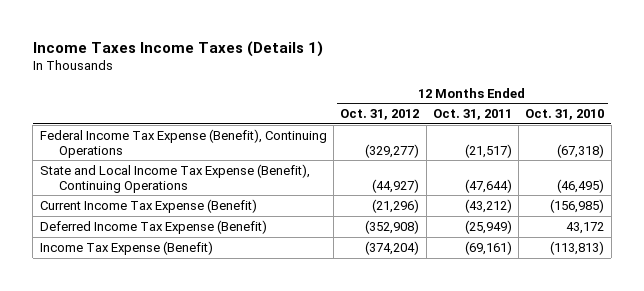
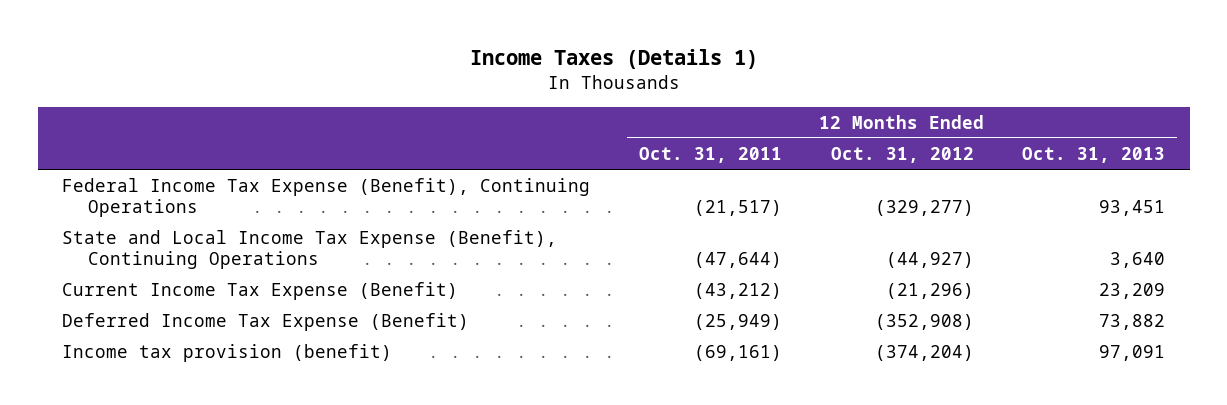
- Income Taxes Income Taxes (Details 1)
+ Income Taxes (Details 1)
- | 12 Months Ended Oct. 31, 2012 | 12 Months Ended Oct. 31, 2011 | 12 Months Ended Oct. 31, 2010
+ | 12 Months Ended Oct. 31, 2011 | 12 Months Ended Oct. 31, 2012 | 12 Months Ended Oct. 31, 2013
- Income Tax Expense (Benefit) | (374,204) | (69,161) | (113,813)
+ Income tax provision (benefit) | (69,161) | (374,204) | 97,091

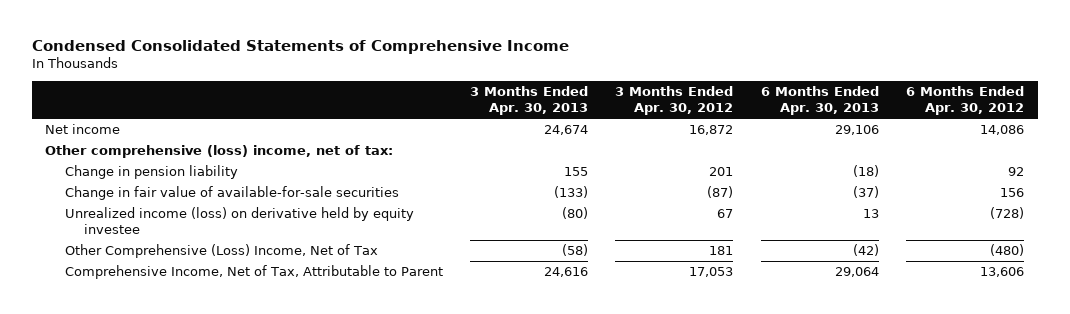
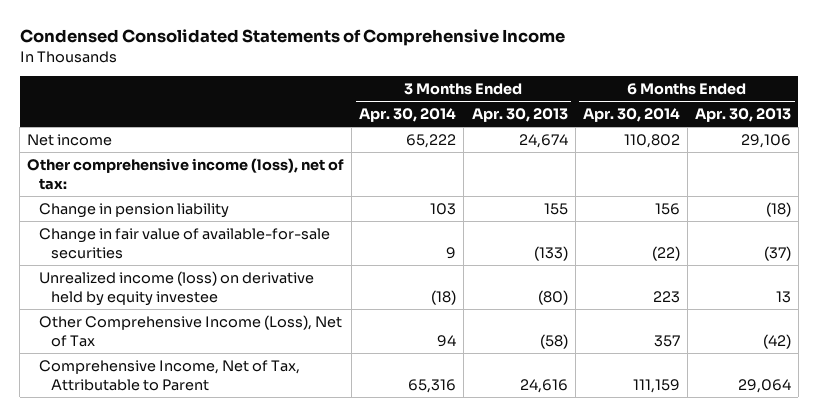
- | 3 Months Ended Apr. 30, 2013 | 3 Months Ended Apr. 30, 2012 | 6 Months Ended Apr. 30, 2013 | 6 Months Ended Apr. 30, 2012
+ | 3 Months Ended Apr. 30, 2014 | 3 Months Ended Apr. 30, 2013 | 6 Months Ended Apr. 30, 2014 | 6 Months Ended Apr. 30, 2013
- Other comprehensive (loss) income, net of tax:
+ Other comprehensive income (loss), net of tax:
- Other Comprehensive (Loss) Income, Net of Tax | (58) | 181 | (42) | (480)
+ Other Comprehensive Income (Loss), Net of Tax | 94 | (58) | 357 | (42)

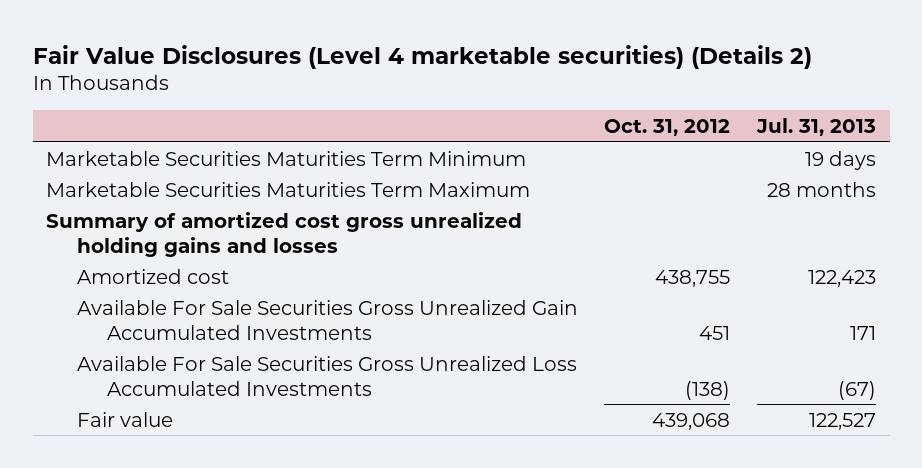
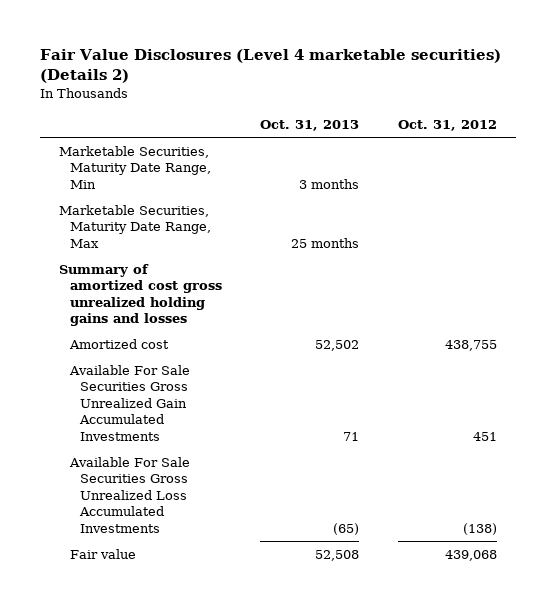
- | Oct. 31, 2012 | Jul. 31, 2013
+ | Oct. 31, 2013 | Oct. 31, 2012
- Marketable Securities Maturities Term Minimum | | 19 days
- Marketable Securities Maturities Term Maximum | | 28 months
+ Marketable Securities, Maturity Date Range, Min | 3 months |
+ Marketable Securities, Maturity Date Range, Max | 25 months |

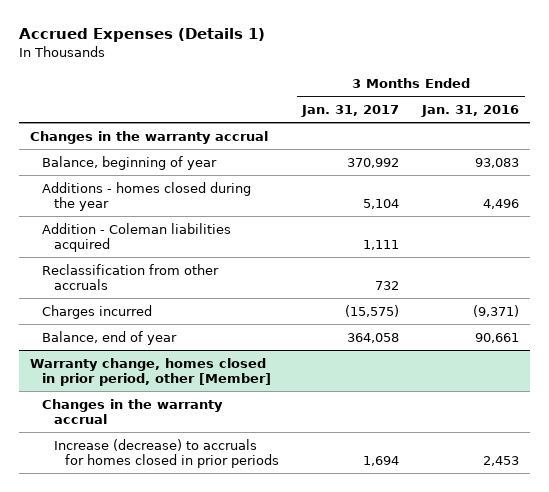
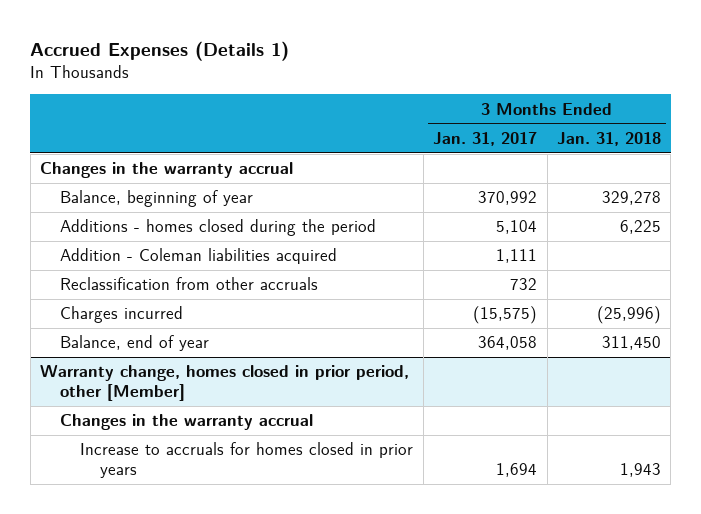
- | 3 Months Ended Jan. 31, 2017 | 3 Months Ended Jan. 31, 2016
+ | 3 Months Ended Jan. 31, 2017 | 3 Months Ended Jan. 31, 2018
- Additions - homes closed during the year | 5,104 | 4,496
+ Additions - homes closed during the period | 5,104 | 6,225
@ Warranty change, homes closed in prior period, other [Member]
- Increase (decrease) to accruals for homes closed in prior periods | 1,694 | 2,453
+ Increase to accruals for homes closed in prior years | 1,694 | 1,943

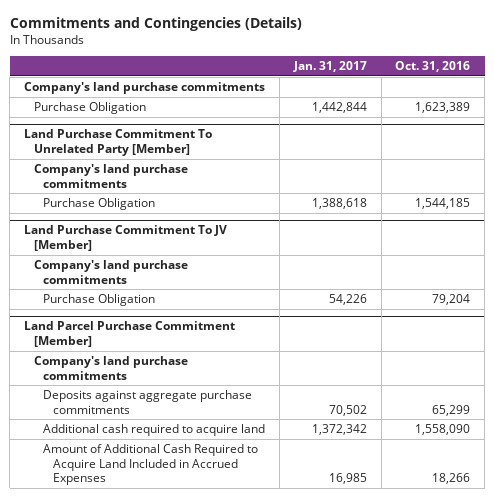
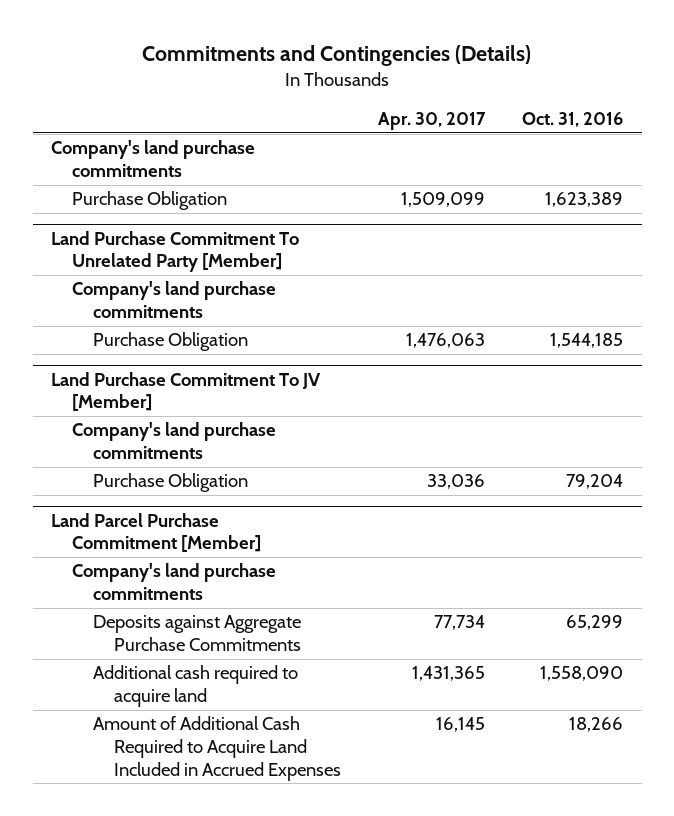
- | Jan. 31, 2017 | Oct. 31, 2016
+ | Apr. 30, 2017 | Oct. 31, 2016
@ Land Parcel Purchase Commitment [Member]
- Deposits against aggregate purchase commitments | 70,502 | 65,299
+ Deposits against Aggregate Purchase Commitments | 77,734 | 65,299

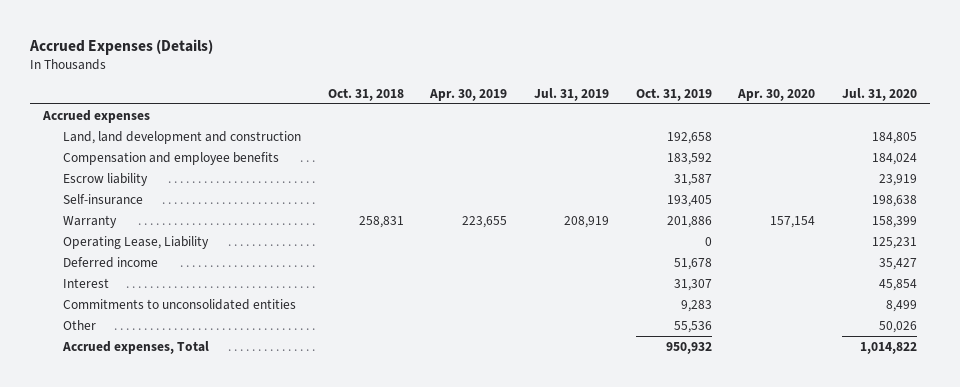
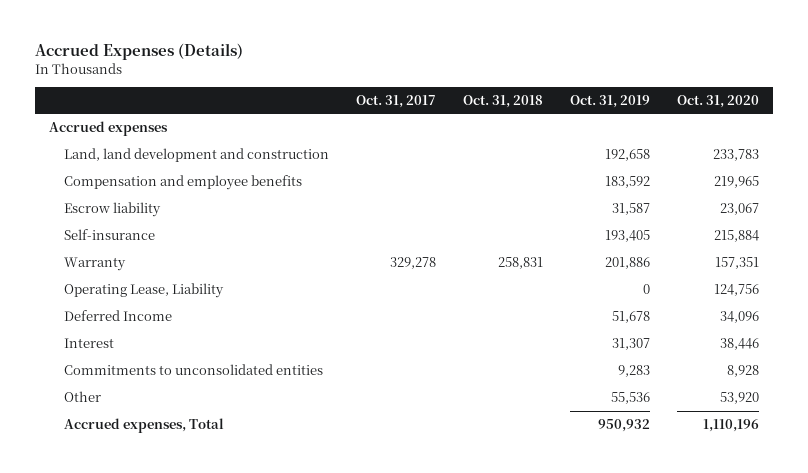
- | Oct. 31, 2018 | Apr. 30, 2019 | Jul. 31, 2019 | Oct. 31, 2019 | Apr. 30, 2020 | Jul. 31, 2020
+ | Oct. 31, 2017 | Oct. 31, 2018 | Oct. 31, 2019 | Oct. 31, 2020
- Deferred income | | | | 51,678 | | 35,427
+ Deferred Income | | | 51,678 | 34,096

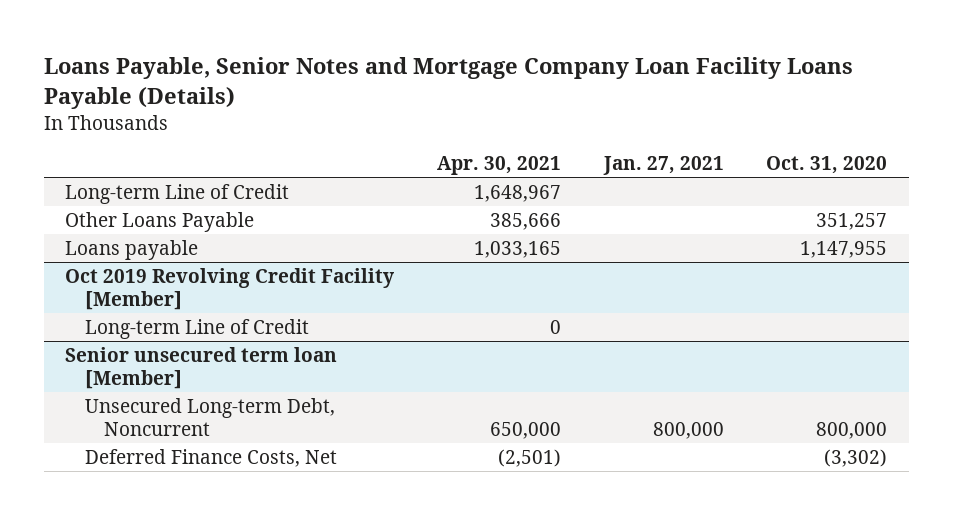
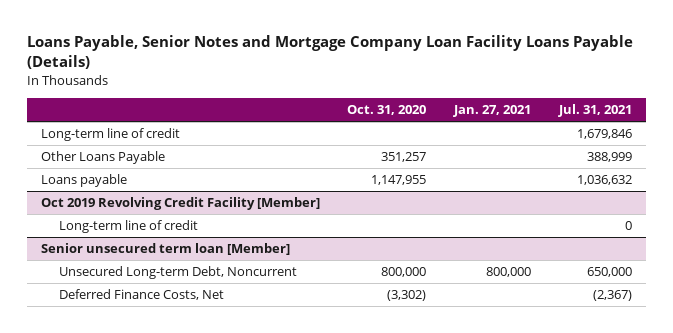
- | Apr. 30, 2021 | Jan. 27, 2021 | Oct. 31, 2020
+ | Oct. 31, 2020 | Jan. 27, 2021 | Jul. 31, 2021
- Long-term Line of Credit | 1,648,967 | |
+ Long-term line of credit | | | 1,679,846
@ Oct 2019 Revolving Credit Facility [Member]
- Long-term Line of Credit | 0 | |
+ Long-term line of credit | | | 0

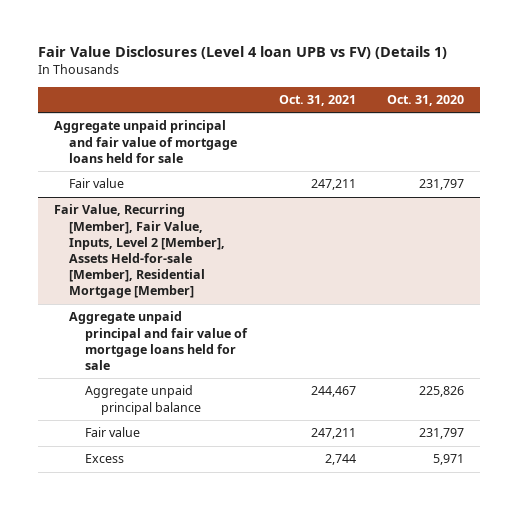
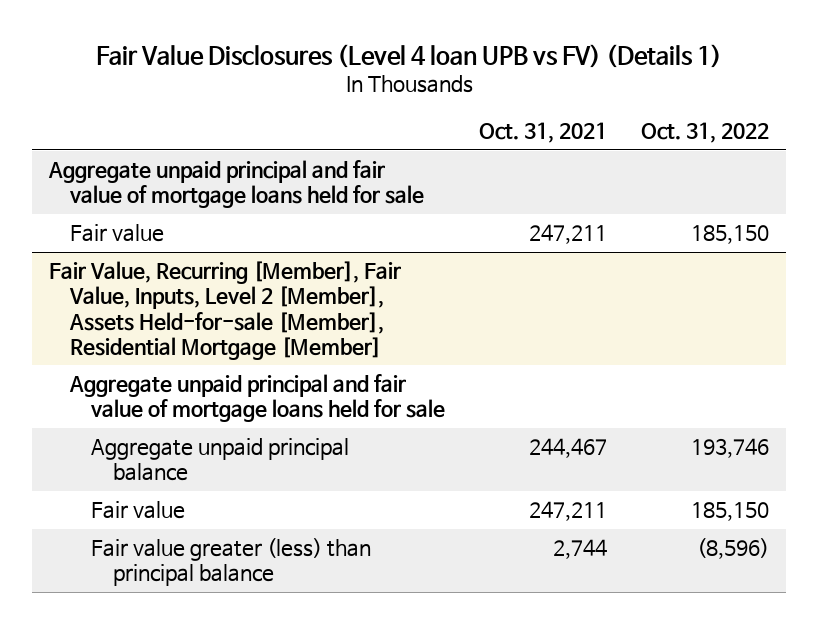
- | Oct. 31, 2021 | Oct. 31, 2020
+ | Oct. 31, 2021 | Oct. 31, 2022
@ Fair Value, Recurring [Member], Fair Value, Inputs, Level 2 [Member], Assets Held-for-sale [Member], Residential Mortgage [Member]
- Excess | 2,744 | 5,971
+ Fair value greater (less) than principal balance | 2,744 | (8,596)

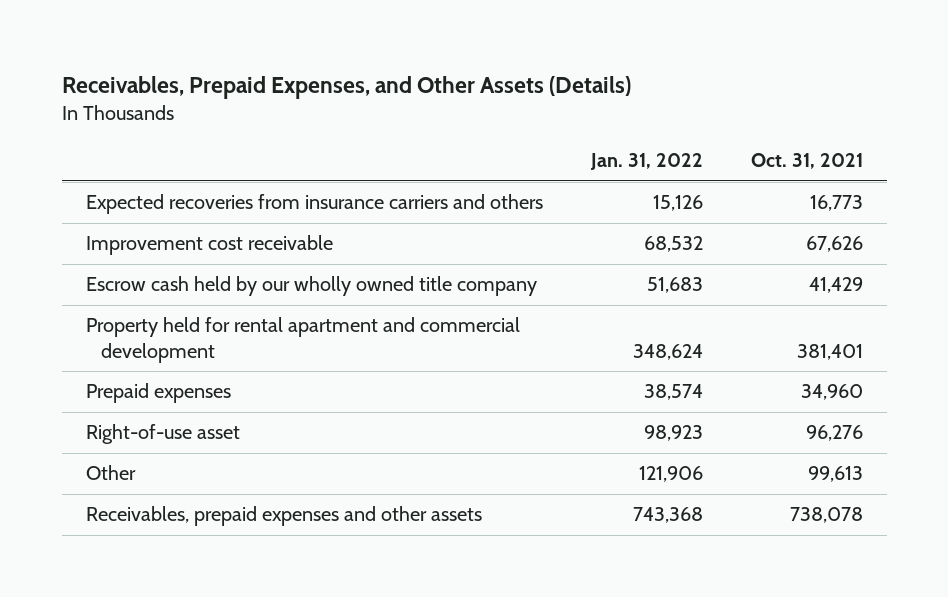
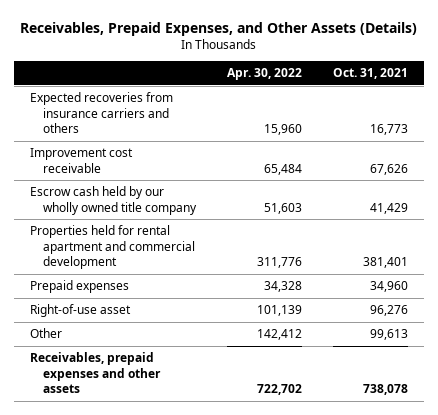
- | Jan. 31, 2022 | Oct. 31, 2021
+ | Apr. 30, 2022 | Oct. 31, 2021
- Property held for rental apartment and commercial development | 348,624 | 381,401
+ Properties held for rental apartment and commercial development | 311,776 | 381,401

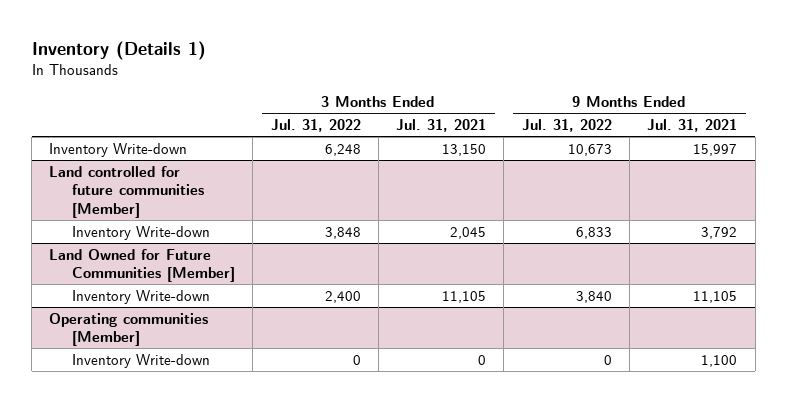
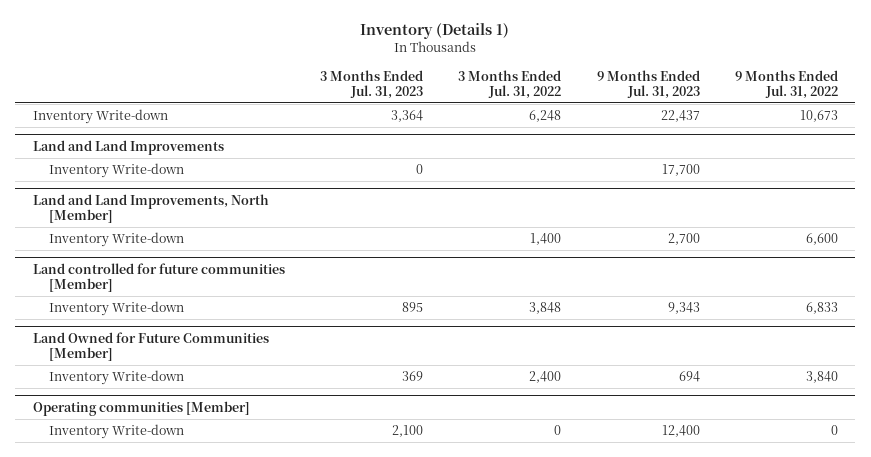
- | 3 Months Ended Jul. 31, 2022 | 3 Months Ended Jul. 31, 2021 | 9 Months Ended Jul. 31, 2022 | 9 Months Ended Jul. 31, 2021
+ | 3 Months Ended Jul. 31, 2023 | 3 Months Ended Jul. 31, 2022 | 9 Months Ended Jul. 31, 2023 | 9 Months Ended Jul. 31, 2022
+ Land and Land Improvements
+ Inventory Write-down | 0 | | 17,700 |
+ Land and Land Improvements, North [Member]
+ Inventory Write-down | | 1,400 | 2,700 | 6,600

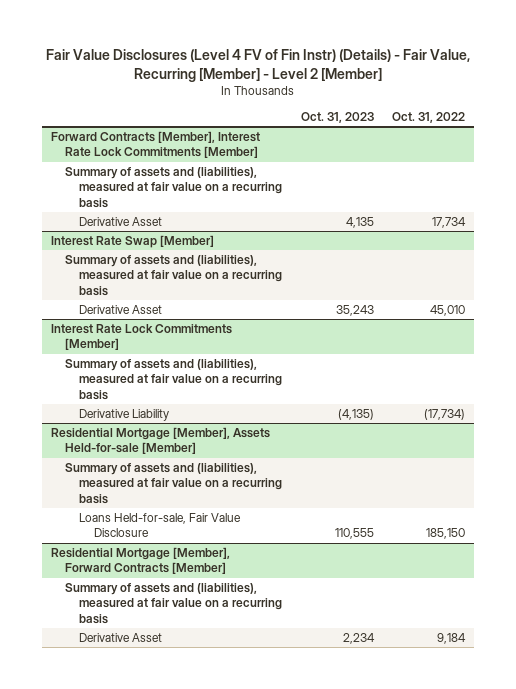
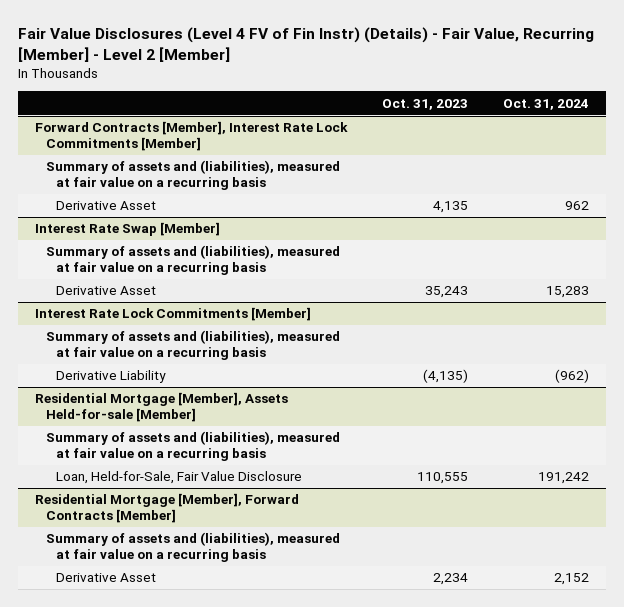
- | Oct. 31, 2023 | Oct. 31, 2022
+ | Oct. 31, 2023 | Oct. 31, 2024
@ Residential Mortgage [Member], Assets Held-for-sale [Member]
- Loans Held-for-sale, Fair Value Disclosure | 110,555 | 185,150
+ Loan, Held-for-Sale, Fair Value Disclosure | 110,555 | 191,242

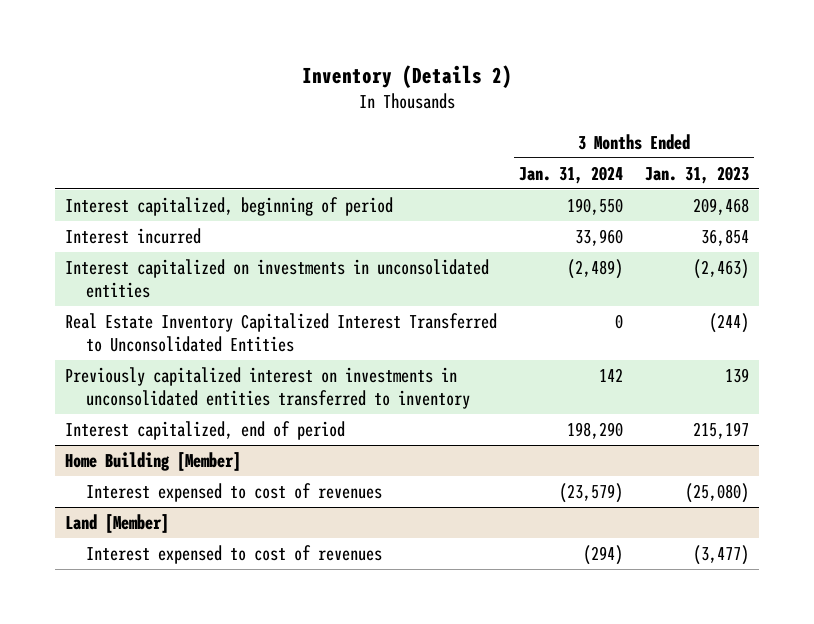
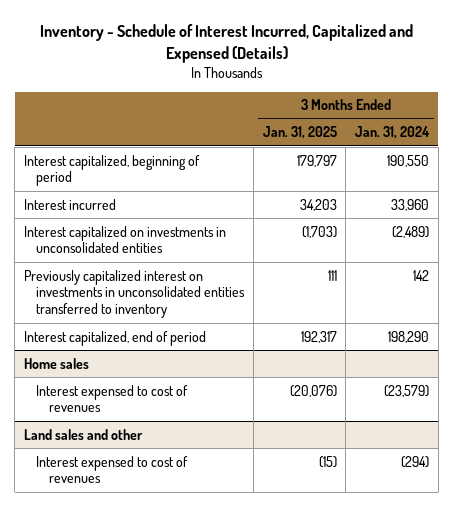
- Inventory (Details 2)
+ Inventory - Schedule of Interest Incurred, Capitalized and Expensed (Details)
- | 3 Months Ended Jan. 31, 2024 | 3 Months Ended Jan. 31, 2023
+ | 3 Months Ended Jan. 31, 2025 | 3 Months Ended Jan. 31, 2024
- Real Estate Inventory Capitalized Interest Transferred to Unconsolidated Entities | 0 | (244)
- Home Building [Member]
+ Home sales
- Land [Member]
+ Land sales and other

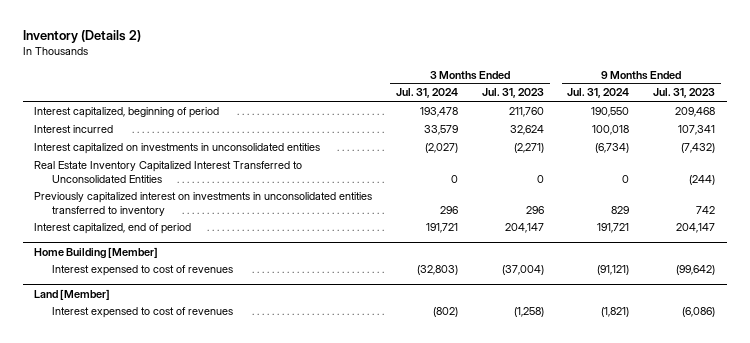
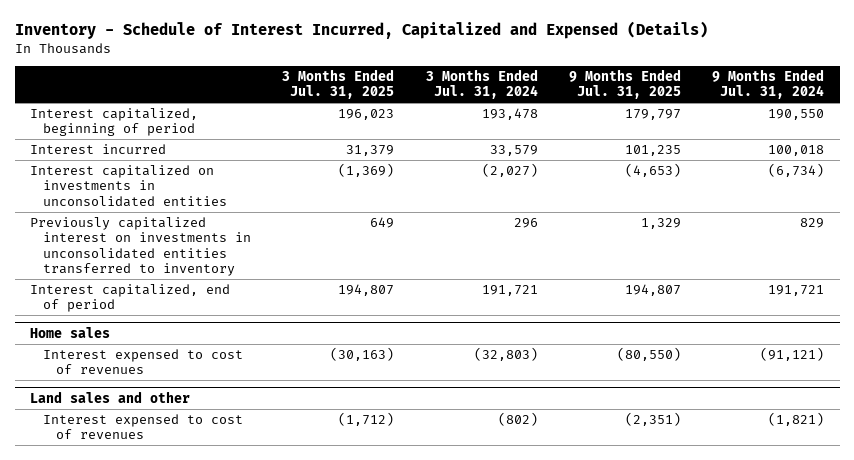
- Inventory (Details 2)
+ Inventory - Schedule of Interest Incurred, Capitalized and Expensed (Details)
- | 3 Months Ended Jul. 31, 2024 | 3 Months Ended Jul. 31, 2023 | 9 Months Ended Jul. 31, 2024 | 9 Months Ended Jul. 31, 2023
+ | 3 Months Ended Jul. 31, 2025 | 3 Months Ended Jul. 31, 2024 | 9 Months Ended Jul. 31, 2025 | 9 Months Ended Jul. 31, 2024
- Real Estate Inventory Capitalized Interest Transferred to Unconsolidated Entities | 0 | 0 | 0 | (244)
- Home Building [Member]
+ Home sales
- Land [Member]
+ Land sales and other

